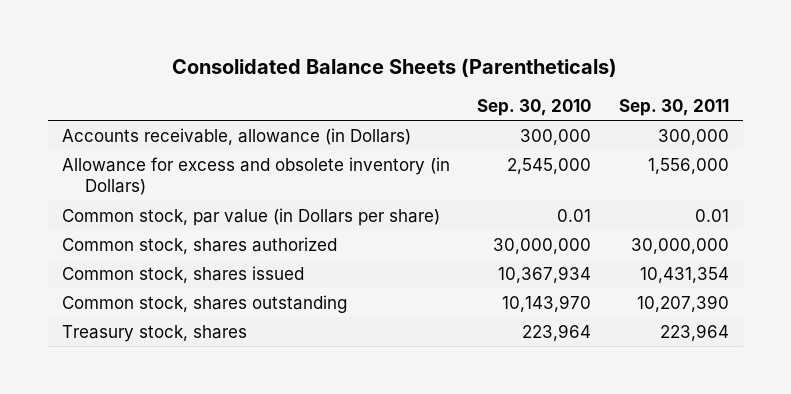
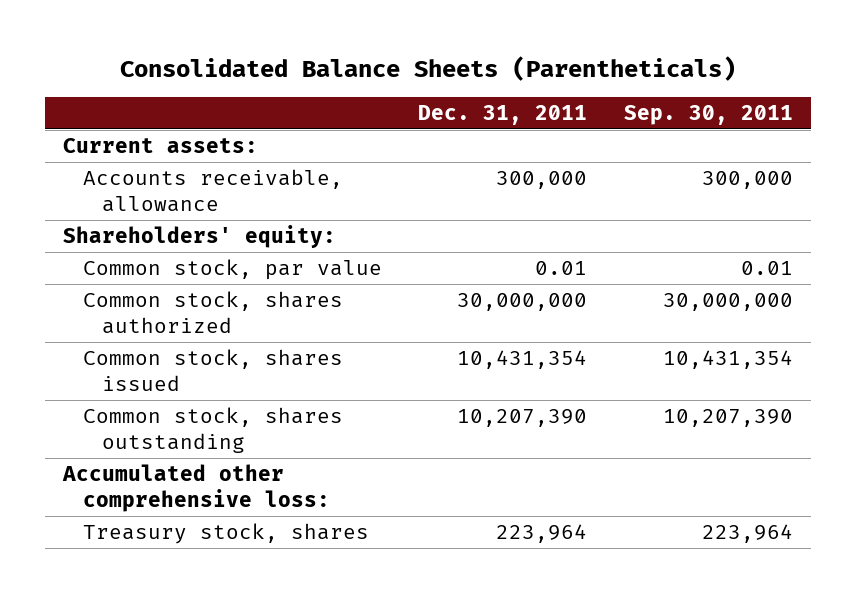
- | Sep. 30, 2010 | Sep. 30, 2011
+ | Dec. 31, 2011 | Sep. 30, 2011
- Accounts receivable, allowance (in Dollars) | 300,000 | 300,000
- Allowance for excess and obsolete inventory (in Dollars) | 2,545,000 | 1,556,000
- Common stock, par value (in Dollars per share) | 0.01 | 0.01
+ Current assets:
+ Accounts receivable, allowance | 300,000 | 300,000
+ Shareholders' equity:
+ Common stock, par value | 0.01 | 0.01
+ Accumulated other comprehensive loss:

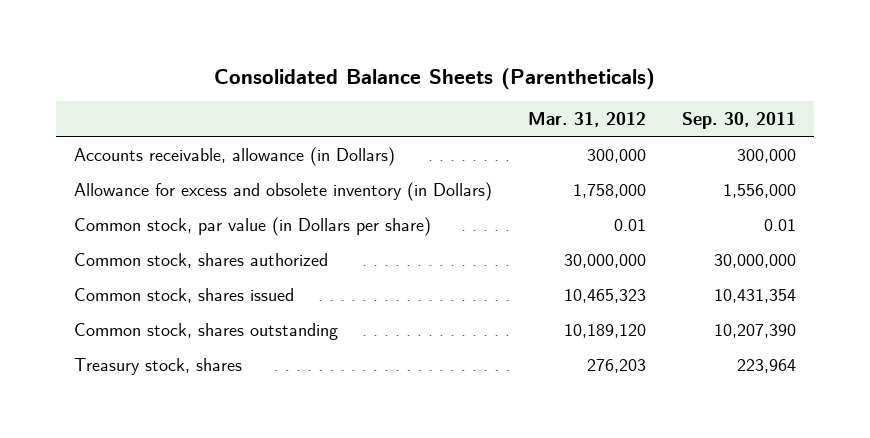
- | Dec. 31, 2011 | Sep. 30, 2011
+ | Mar. 31, 2012 | Sep. 30, 2011
- Current assets:
- Accounts receivable, allowance | 300,000 | 300,000
- Shareholders' equity:
- Common stock, par value | 0.01 | 0.01
+ Accounts receivable, allowance (in Dollars) | 300,000 | 300,000
+ Allowance for excess and obsolete inventory (in Dollars) | 1,758,000 | 1,556,000
+ Common stock, par value (in Dollars per share) | 0.01 | 0.01
- Accumulated other comprehensive loss:

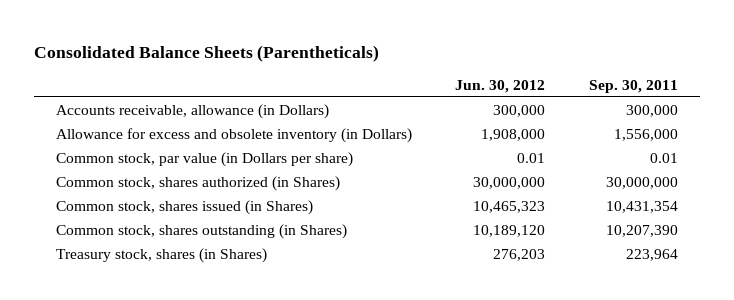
- | Mar. 31, 2012 | Sep. 30, 2011
+ | Jun. 30, 2012 | Sep. 30, 2011
- Common stock, shares authorized | 30,000,000 | 30,000,000
- Common stock, shares issued | 10,465,323 | 10,431,354
- Common stock, shares outstanding | 10,189,120 | 10,207,390
- Treasury stock, shares | 276,203 | 223,964
+ Common stock, shares authorized (in Shares) | 30,000,000 | 30,000,000
+ Common stock, shares issued (in Shares) | 10,465,323 | 10,431,354
+ Common stock, shares outstanding (in Shares) | 10,189,120 | 10,207,390
+ Treasury stock, shares (in Shares) | 276,203 | 223,964

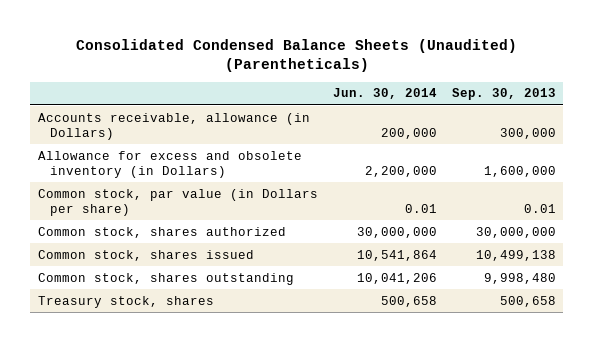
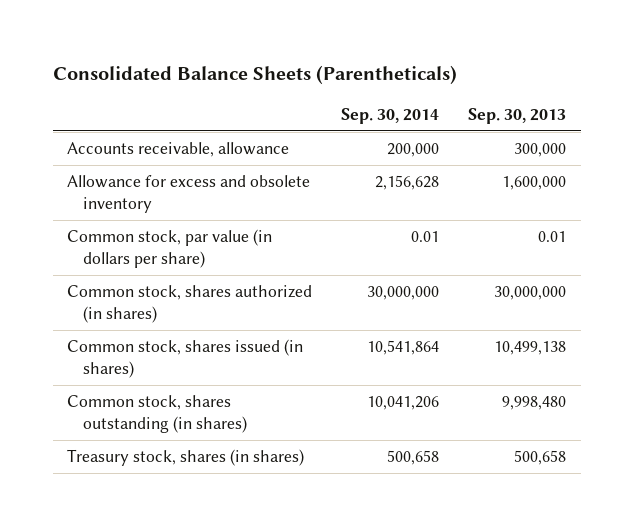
- Consolidated Condensed Balance Sheets (Unaudited) (Parentheticals)
+ Consolidated Balance Sheets (Parentheticals)
- | Jun. 30, 2014 | Sep. 30, 2013
+ | Sep. 30, 2014 | Sep. 30, 2013
- Accounts receivable, allowance (in Dollars) | 200,000 | 300,000
- Allowance for excess and obsolete inventory (in Dollars) | 2,200,000 | 1,600,000
- Common stock, par value (in Dollars per share) | 0.01 | 0.01
- Common stock, shares authorized | 30,000,000 | 30,000,000
- Common stock, shares issued | 10,541,864 | 10,499,138
- Common stock, shares outstanding | 10,041,206 | 9,998,480
- Treasury stock, shares | 500,658 | 500,658
+ Accounts receivable, allowance | 200,000 | 300,000
+ Allowance for excess and obsolete inventory | 2,156,628 | 1,600,000
+ Common stock, par value (in dollars per share) | 0.01 | 0.01
+ Common stock, shares authorized (in shares) | 30,000,000 | 30,000,000
+ Common stock, shares issued (in shares) | 10,541,864 | 10,499,138
+ Common stock, shares outstanding (in shares) | 10,041,206 | 9,998,480
+ Treasury stock, shares (in shares) | 500,658 | 500,658

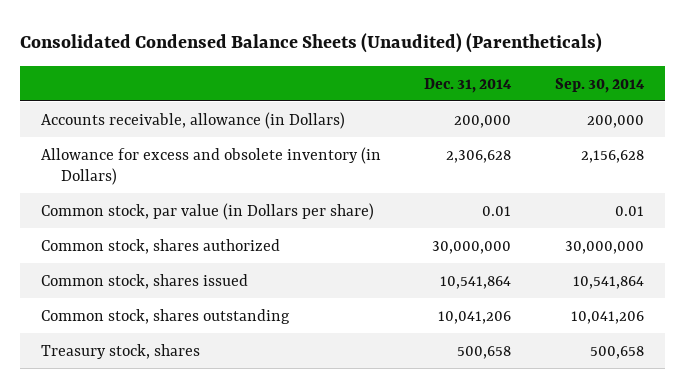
- Consolidated Balance Sheets (Parentheticals)
+ Consolidated Condensed Balance Sheets (Unaudited) (Parentheticals)
- | Sep. 30, 2014 | Sep. 30, 2013
+ | Dec. 31, 2014 | Sep. 30, 2014
- Accounts receivable, allowance | 200,000 | 300,000
- Allowance for excess and obsolete inventory | 2,156,628 | 1,600,000
- Common stock, par value (in dollars per share) | 0.01 | 0.01
- Common stock, shares authorized (in shares) | 30,000,000 | 30,000,000
- Common stock, shares issued (in shares) | 10,541,864 | 10,499,138
- Common stock, shares outstanding (in shares) | 10,041,206 | 9,998,480
- Treasury stock, shares (in shares) | 500,658 | 500,658
+ Accounts receivable, allowance (in Dollars) | 200,000 | 200,000
+ Allowance for excess and obsolete inventory (in Dollars) | 2,306,628 | 2,156,628
+ Common stock, par value (in Dollars per share) | 0.01 | 0.01
+ Common stock, shares authorized | 30,000,000 | 30,000,000
+ Common stock, shares issued | 10,541,864 | 10,541,864
+ Common stock, shares outstanding | 10,041,206 | 10,041,206
+ Treasury stock, shares | 500,658 | 500,658

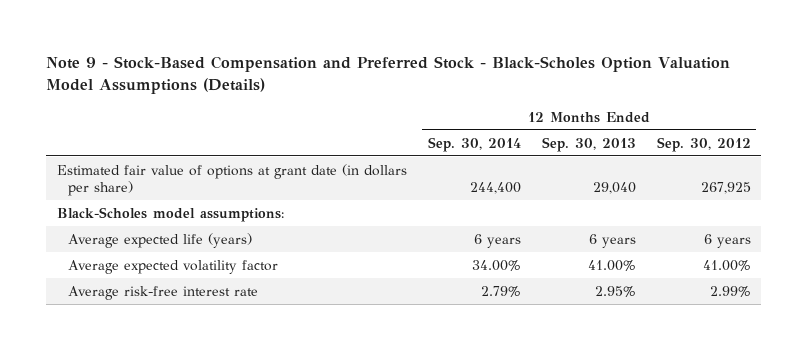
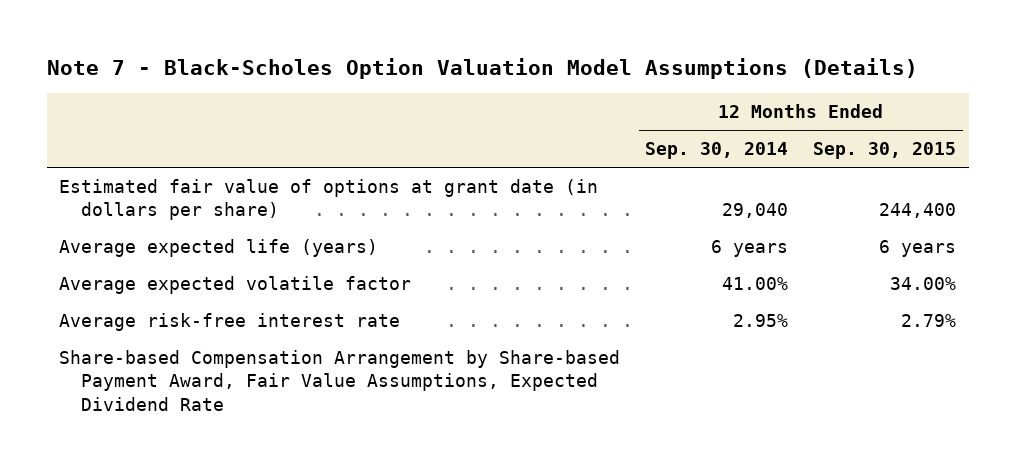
- Note 9 - Stock-Based Compensation and Preferred Stock - Black-Scholes Option Valuation Model Assumptions (Details)
+ Note 7 - Black-Scholes Option Valuation Model Assumptions (Details)
- | 12 Months Ended Sep. 30, 2014 | 12 Months Ended Sep. 30, 2013 | 12 Months Ended Sep. 30, 2012
+ | 12 Months Ended Sep. 30, 2014 | 12 Months Ended Sep. 30, 2015
- Estimated fair value of options at grant date (in dollars per share) | 244,400 | 29,040 | 267,925
- Black-Scholes model assumptions:
+ Estimated fair value of options at grant date (in dollars per share) | 29,040 | 244,400
- Average expected volatility factor | 34.00% | 41.00% | 41.00%
- Average risk-free interest rate | 2.79% | 2.95% | 2.99%
+ Average expected volatile factor | 41.00% | 34.00%
+ Average risk-free interest rate | 2.95% | 2.79%
+ Share-based Compensation Arrangement by Share-based Payment Award, Fair Value Assumptions, Expected Dividend Rate

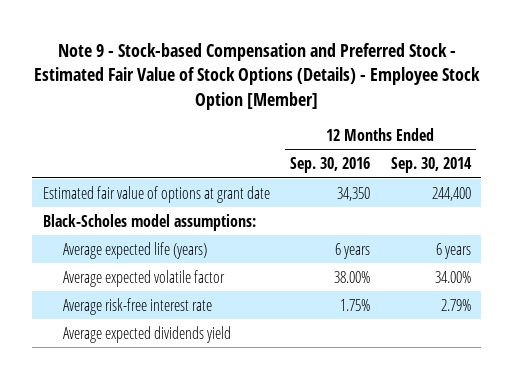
- Note 7 - Black-Scholes Option Valuation Model Assumptions (Details)
+ Note 9 - Stock-based Compensation and Preferred Stock - Estimated Fair Value of Stock Options (Details) - Employee Stock Option [Member]
- | 12 Months Ended Sep. 30, 2014 | 12 Months Ended Sep. 30, 2015
+ | 12 Months Ended Sep. 30, 2016 | 12 Months Ended Sep. 30, 2014
- Estimated fair value of options at grant date (in dollars per share) | 29,040 | 244,400
+ Estimated fair value of options at grant date | 34,350 | 244,400
+ Black-Scholes model assumptions:
- Average expected volatile factor | 41.00% | 34.00%
- Average risk-free interest rate | 2.95% | 2.79%
- Share-based Compensation Arrangement by Share-based Payment Award, Fair Value Assumptions, Expected Dividend Rate
+ Average expected volatile factor | 38.00% | 34.00%
+ Average risk-free interest rate | 1.75% | 2.79%
+ Average expected dividends yield

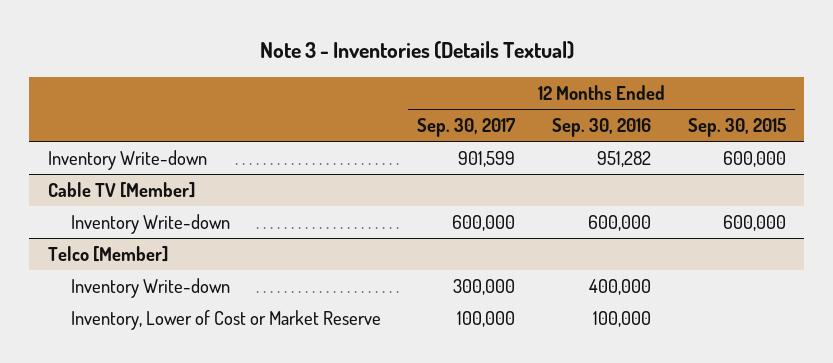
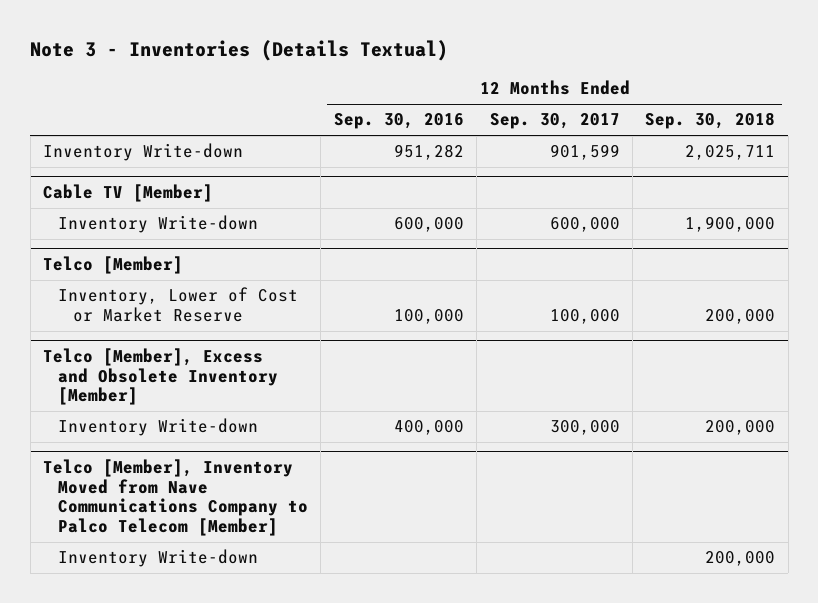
- | 12 Months Ended Sep. 30, 2017 | 12 Months Ended Sep. 30, 2016 | 12 Months Ended Sep. 30, 2015
+ | 12 Months Ended Sep. 30, 2016 | 12 Months Ended Sep. 30, 2017 | 12 Months Ended Sep. 30, 2018
@ Telco [Member]
- Inventory Write-down | 300,000 | 400,000 |
+ Telco [Member], Excess and Obsolete Inventory [Member]
+ Inventory Write-down | 400,000 | 300,000 | 200,000
+ Telco [Member], Inventory Moved from Nave Communications Company to Palco Telecom [Member]
+ Inventory Write-down | | | 200,000

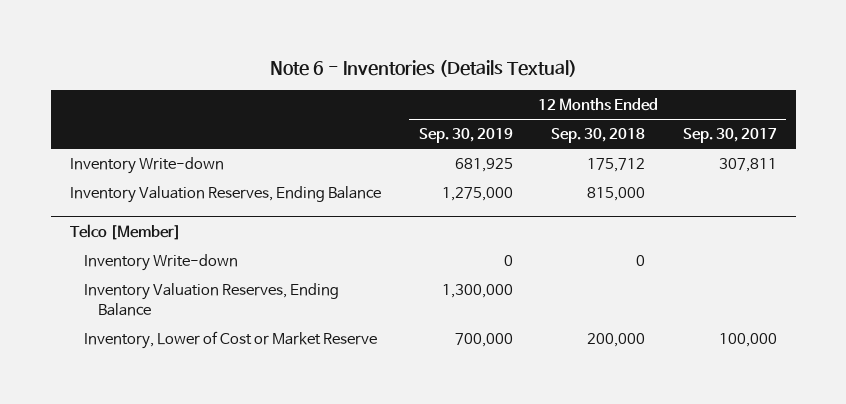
- Note 3 - Inventories (Details Textual)
+ Note 6 - Inventories (Details Textual)
- | 12 Months Ended Sep. 30, 2016 | 12 Months Ended Sep. 30, 2017 | 12 Months Ended Sep. 30, 2018
+ | 12 Months Ended Sep. 30, 2019 | 12 Months Ended Sep. 30, 2018 | 12 Months Ended Sep. 30, 2017
- Inventory Write-down | 951,282 | 901,599 | 2,025,711
- Cable TV [Member]
- Inventory Write-down | 600,000 | 600,000 | 1,900,000
+ Inventory Write-down | 681,925 | 175,712 | 307,811
+ Inventory Valuation Reserves, Ending Balance | 1,275,000 | 815,000 |
@ Telco [Member]
+ Inventory Write-down | 0 | 0 |
+ Inventory Valuation Reserves, Ending Balance | 1,300,000 | |
- Telco [Member], Excess and Obsolete Inventory [Member]
- Inventory Write-down | 400,000 | 300,000 | 200,000
- Telco [Member], Inventory Moved from Nave Communications Company to Palco Telecom [Member]
- Inventory Write-down | | | 200,000

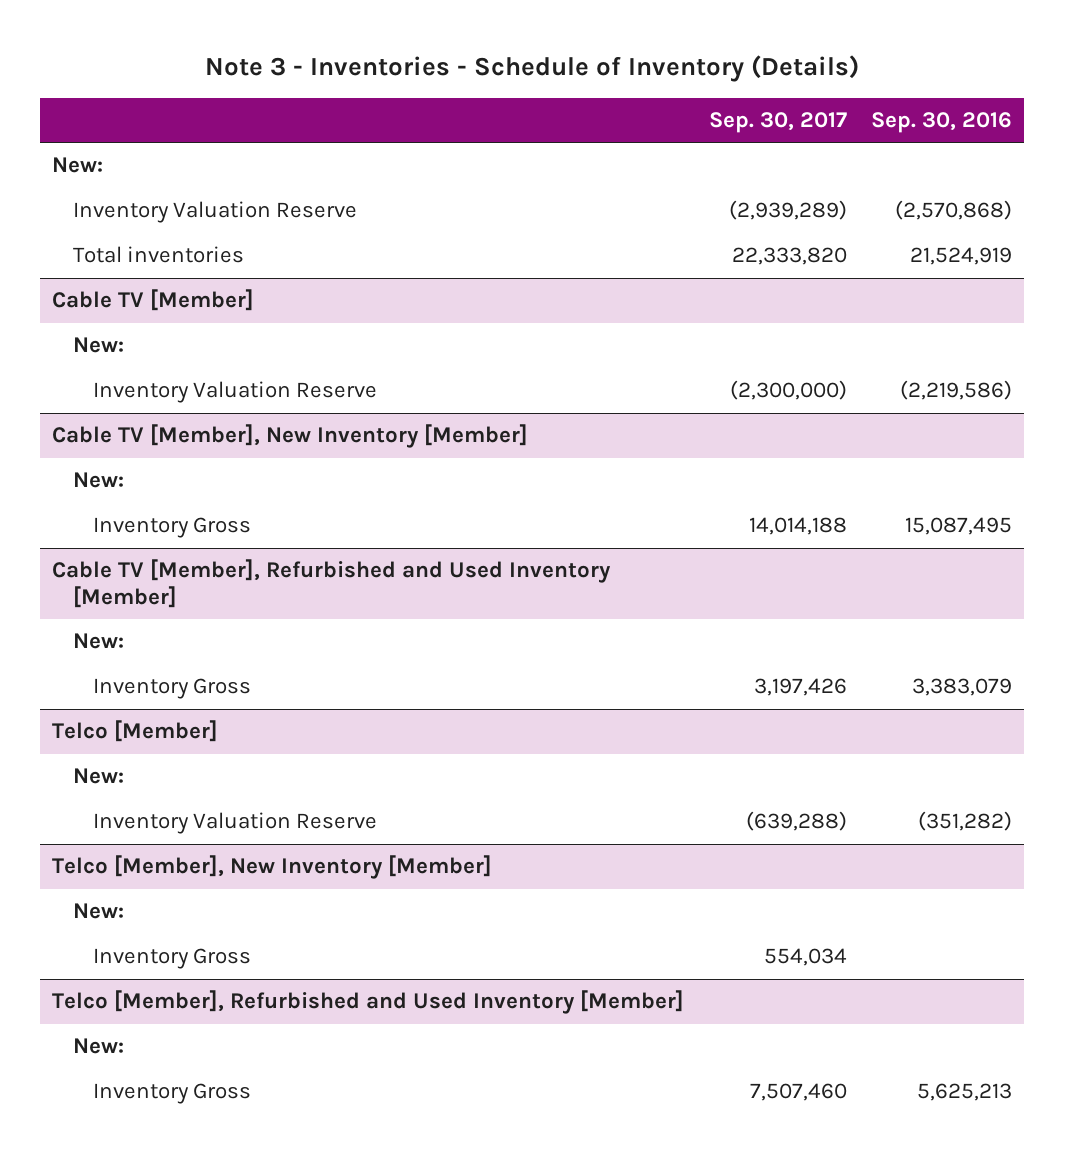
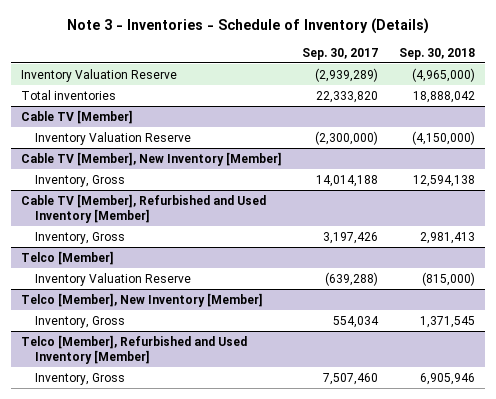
- | Sep. 30, 2017 | Sep. 30, 2016
+ | Sep. 30, 2017 | Sep. 30, 2018
- New:
@ Cable TV [Member]
- New:
@ Cable TV [Member], New Inventory [Member]
- New:
- Inventory Gross | 14,014,188 | 15,087,495
+ Inventory, Gross | 14,014,188 | 12,594,138
@ Cable TV [Member], Refurbished and Used Inventory [Member]
- New:
- Inventory Gross | 3,197,426 | 3,383,079
+ Inventory, Gross | 3,197,426 | 2,981,413
@ Telco [Member]
- New:
@ Telco [Member], New Inventory [Member]
- New:
- Inventory Gross | 554,034 |
+ Inventory, Gross | 554,034 | 1,371,545
@ Telco [Member], Refurbished and Used Inventory [Member]
- New:
- Inventory Gross | 7,507,460 | 5,625,213
+ Inventory, Gross | 7,507,460 | 6,905,946

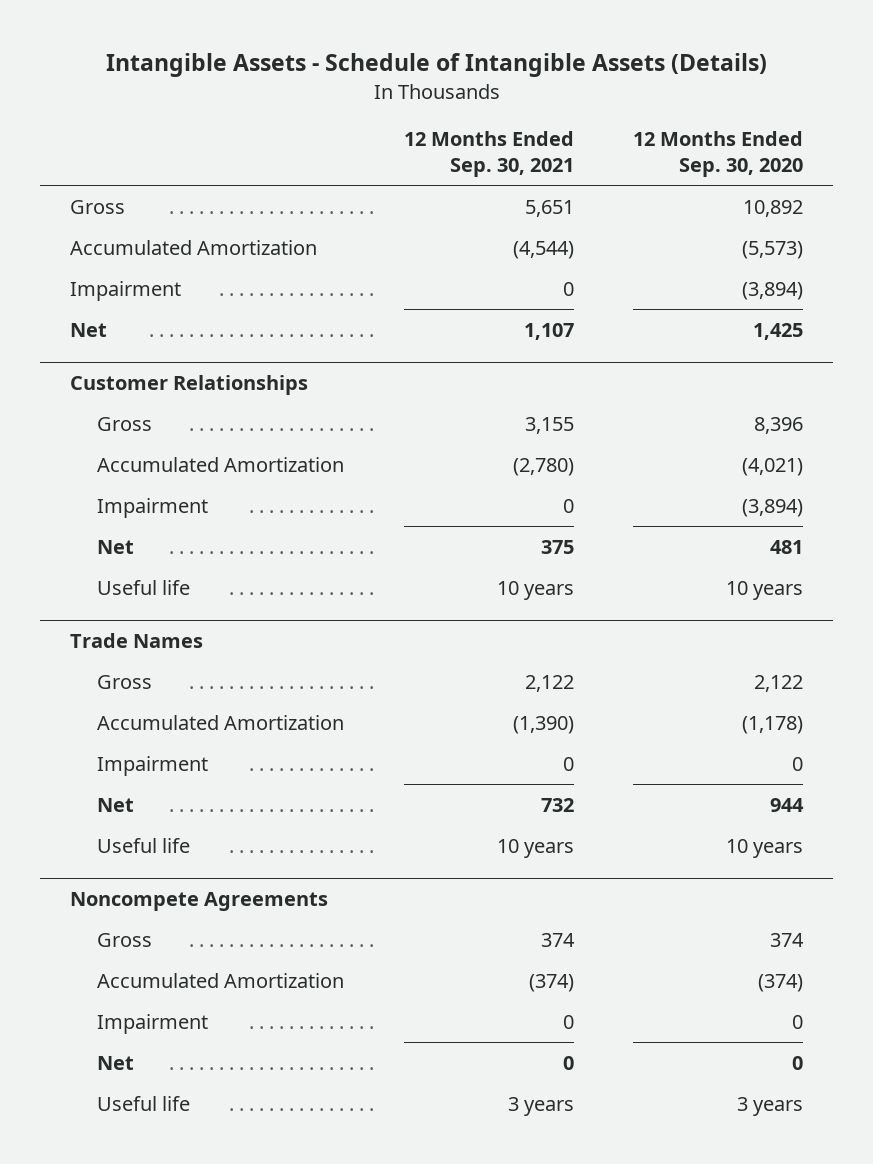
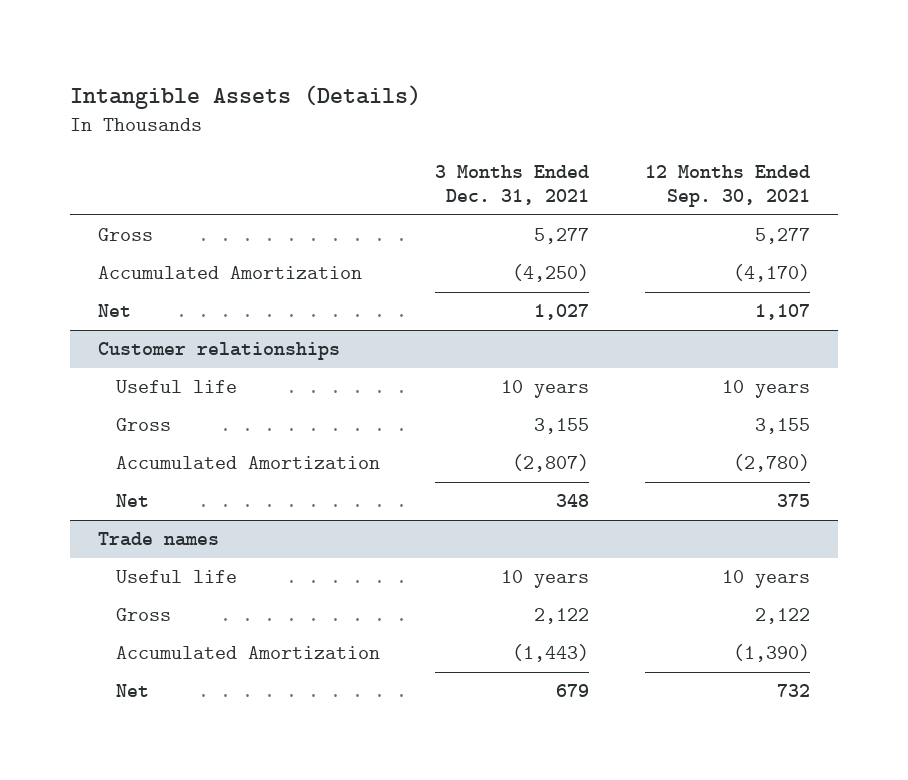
- Intangible Assets - Schedule of Intangible Assets (Details)
+ Intangible Assets (Details)
- | 12 Months Ended Sep. 30, 2021 | 12 Months Ended Sep. 30, 2020
+ | 3 Months Ended Dec. 31, 2021 | 12 Months Ended Sep. 30, 2021
- Gross | 5,651 | 10,892
- Accumulated Amortization | (4,544) | (5,573)
- Impairment | 0 | (3,894)
+ Gross | 5,277 | 5,277
+ Accumulated Amortization | (4,250) | (4,170)
- Customer Relationships
+ Customer relationships
+ Useful life | 10 years | 10 years
- Impairment | 0 | (3,894)
+ Trade names
- Trade Names
- Impairment | 0 | 0
- Useful life | 10 years | 10 years
- Noncompete Agreements
- Gross | 374 | 374
- Accumulated Amortization | (374) | (374)
- Impairment | 0 | 0
- Net | 0 | 0
- Useful life | 3 years | 3 years

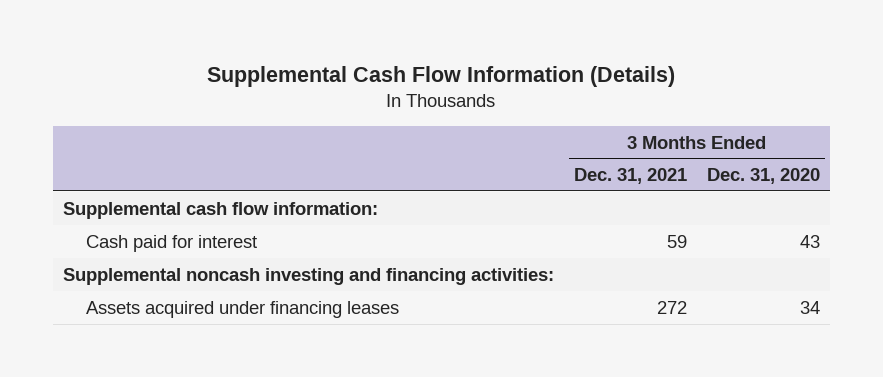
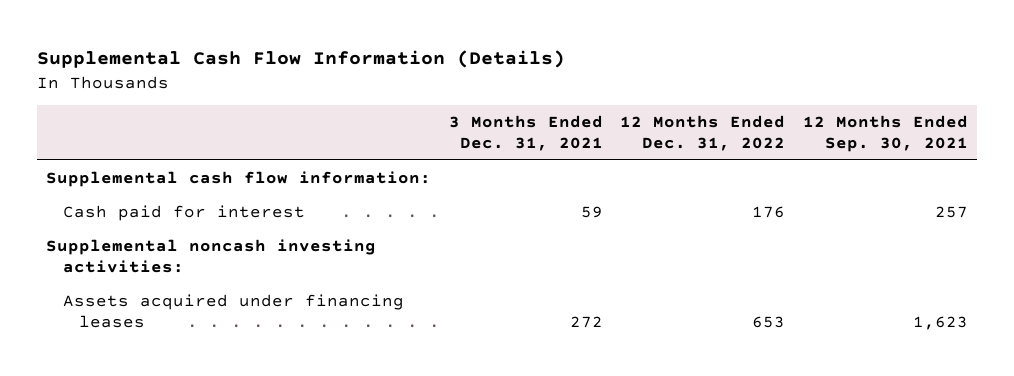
- | 3 Months Ended Dec. 31, 2021 | 3 Months Ended Dec. 31, 2020
+ | 3 Months Ended Dec. 31, 2021 | 12 Months Ended Dec. 31, 2022 | 12 Months Ended Sep. 30, 2021
- Supplemental noncash investing and financing activities:
+ Supplemental noncash investing activities:

